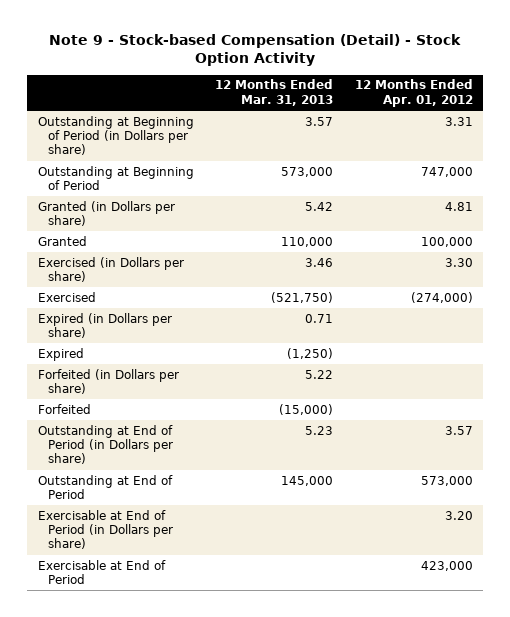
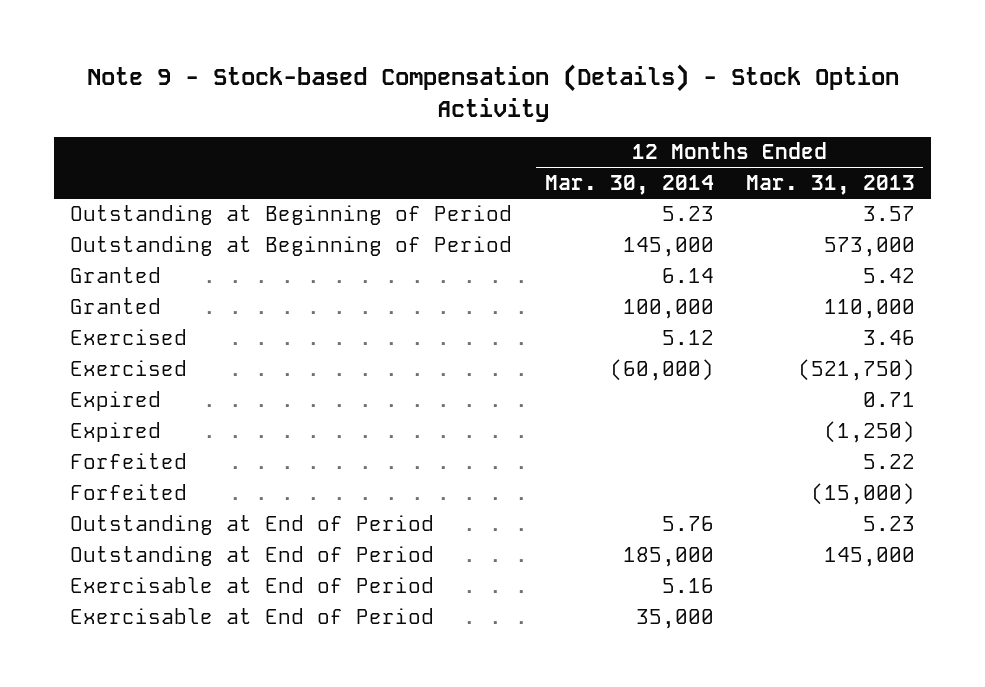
- Note 9 - Stock-based Compensation (Detail) - Stock Option Activity
+ Note 9 - Stock-based Compensation (Details) - Stock Option Activity
- | 12 Months Ended Mar. 31, 2013 | 12 Months Ended Apr. 01, 2012
+ | 12 Months Ended Mar. 30, 2014 | 12 Months Ended Mar. 31, 2013
- Outstanding at Beginning of Period (in Dollars per share) | 3.57 | 3.31
+ Outstanding at Beginning of Period | 5.23 | 3.57
- Granted (in Dollars per share) | 5.42 | 4.81
+ Granted | 6.14 | 5.42
- Exercised (in Dollars per share) | 3.46 | 3.30
+ Exercised | 5.12 | 3.46
- Expired (in Dollars per share) | 0.71 |
+ Expired | | 0.71
- Forfeited (in Dollars per share) | 5.22 |
+ Forfeited | | 5.22
- Outstanding at End of Period (in Dollars per share) | 5.23 | 3.57
+ Outstanding at End of Period | 5.76 | 5.23
- Exercisable at End of Period (in Dollars per share) | | 3.20
+ Exercisable at End of Period | 35,000 |

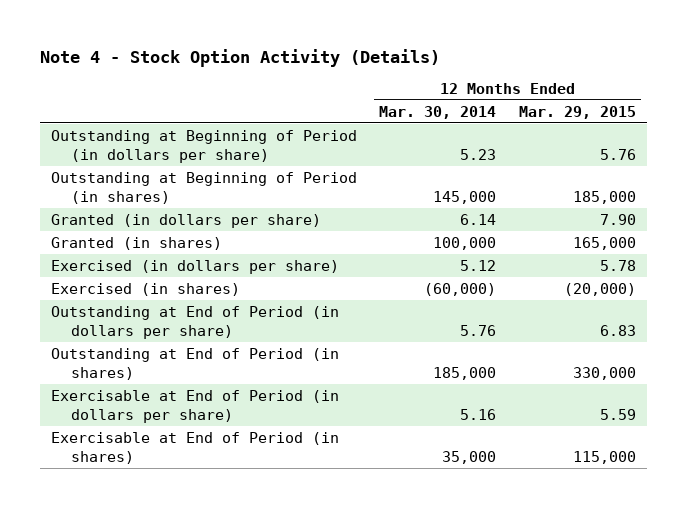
- Note 9 - Stock-based Compensation (Details) - Stock Option Activity
+ Note 4 - Stock Option Activity (Details)
- | 12 Months Ended Mar. 30, 2014 | 12 Months Ended Mar. 31, 2013
+ | 12 Months Ended Mar. 30, 2014 | 12 Months Ended Mar. 29, 2015
- Outstanding at Beginning of Period | 5.23 | 3.57
- Outstanding at Beginning of Period | 145,000 | 573,000
- Granted | 6.14 | 5.42
- Granted | 100,000 | 110,000
- Exercised | 5.12 | 3.46
- Exercised | (60,000) | (521,750)
- Expired | | 0.71
- Expired | | (1,250)
- Forfeited | | 5.22
- Forfeited | | (15,000)
- Outstanding at End of Period | 5.76 | 5.23
- Outstanding at End of Period | 185,000 | 145,000
- Exercisable at End of Period | 5.16 |
- Exercisable at End of Period | 35,000 |
+ Outstanding at Beginning of Period (in dollars per share) | 5.23 | 5.76
+ Outstanding at Beginning of Period (in shares) | 145,000 | 185,000
+ Granted (in dollars per share) | 6.14 | 7.90
+ Granted (in shares) | 100,000 | 165,000
+ Exercised (in dollars per share) | 5.12 | 5.78
+ Exercised (in shares) | (60,000) | (20,000)
+ Outstanding at End of Period (in dollars per share) | 5.76 | 6.83
+ Outstanding at End of Period (in shares) | 185,000 | 330,000
+ Exercisable at End of Period (in dollars per share) | 5.16 | 5.59
+ Exercisable at End of Period (in shares) | 35,000 | 115,000

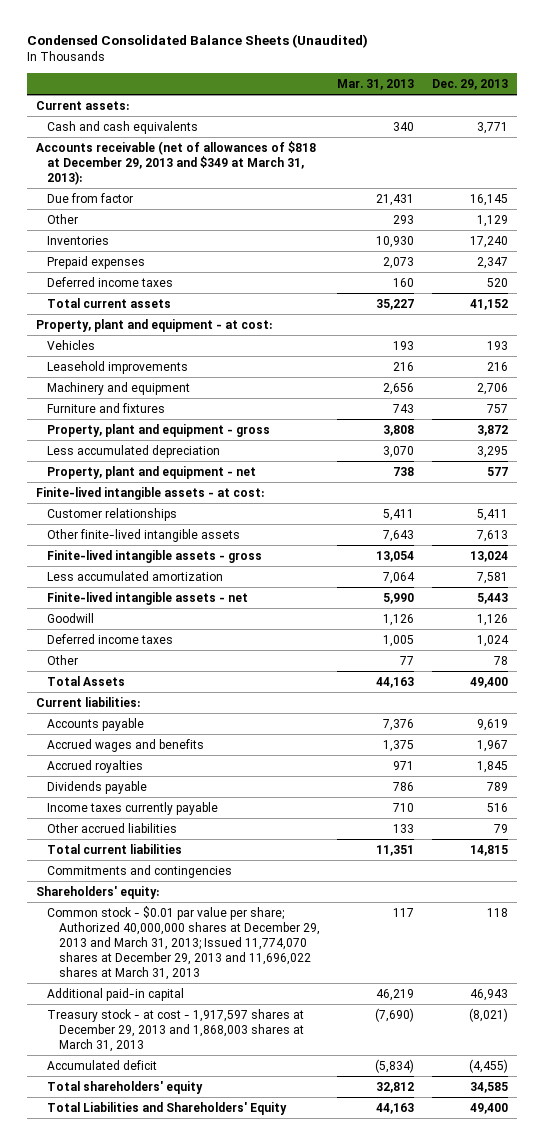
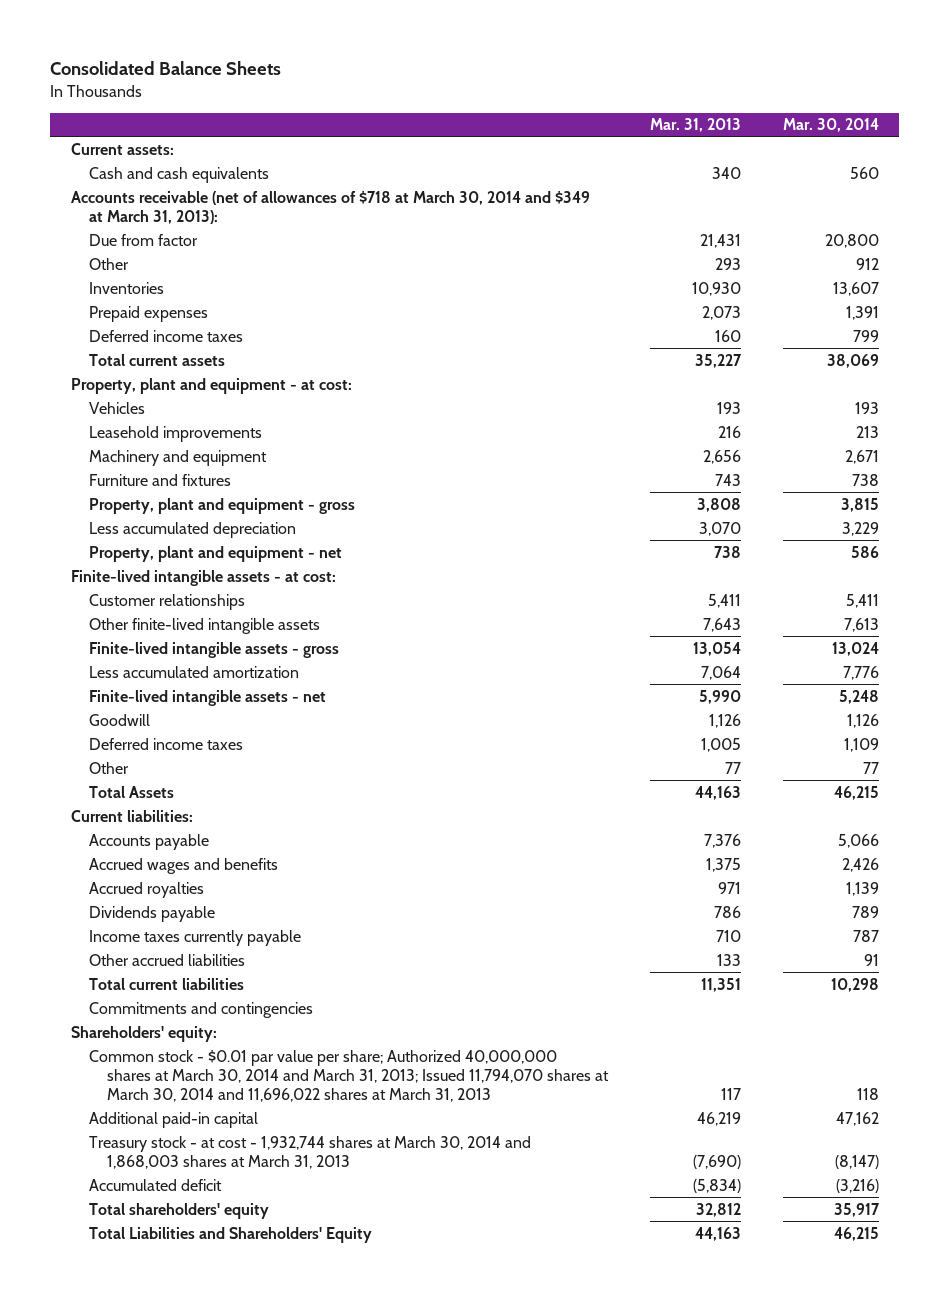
- Condensed Consolidated Balance Sheets (Unaudited)
+ Consolidated Balance Sheets
- | Mar. 31, 2013 | Dec. 29, 2013
+ | Mar. 31, 2013 | Mar. 30, 2014
- Accounts receivable (net of allowances of $818 at December 29, 2013 and $349 at March 31, 2013):
+ Accounts receivable (net of allowances of $718 at March 30, 2014 and $349 at March 31, 2013):
- Common stock - $0.01 par value per share; Authorized 40,000,000 shares at December 29, 2013 and March 31, 2013; Issued 11,774,070 shares at December 29, 2013 and 11,696,022 shares at March 31, 2013 | 117 | 118
+ Common stock - $0.01 par value per share; Authorized 40,000,000 shares at March 30, 2014 and March 31, 2013; Issued 11,794,070 shares at March 30, 2014 and 11,696,022 shares at March 31, 2013 | 117 | 118
- Treasury stock - at cost - 1,917,597 shares at December 29, 2013 and 1,868,003 shares at March 31, 2013 | (7,690) | (8,021)
+ Treasury stock - at cost - 1,932,744 shares at March 30, 2014 and 1,868,003 shares at March 31, 2013 | (7,690) | (8,147)

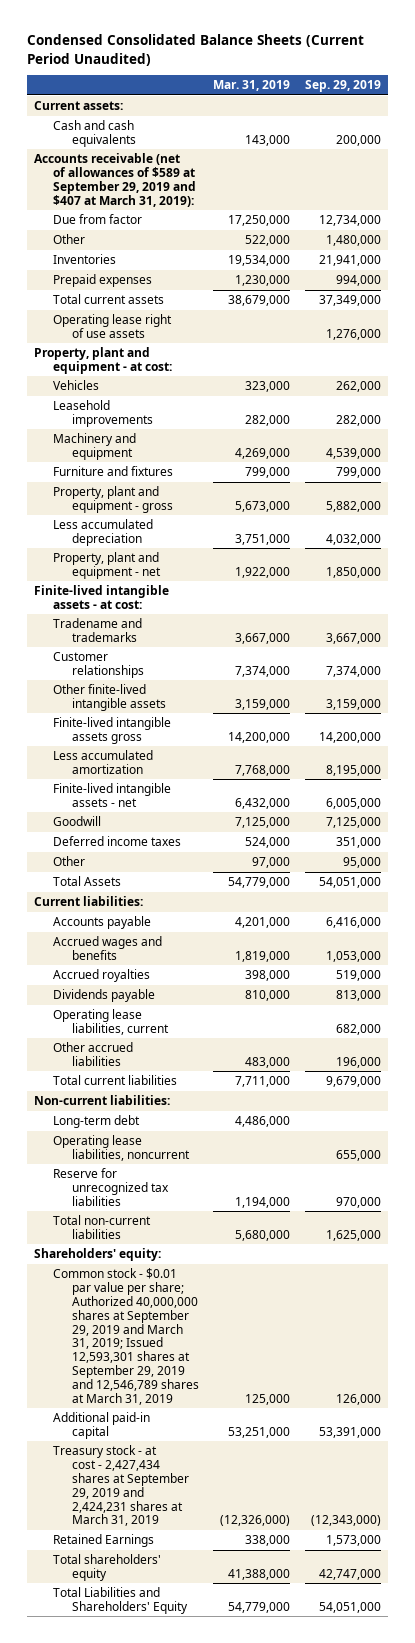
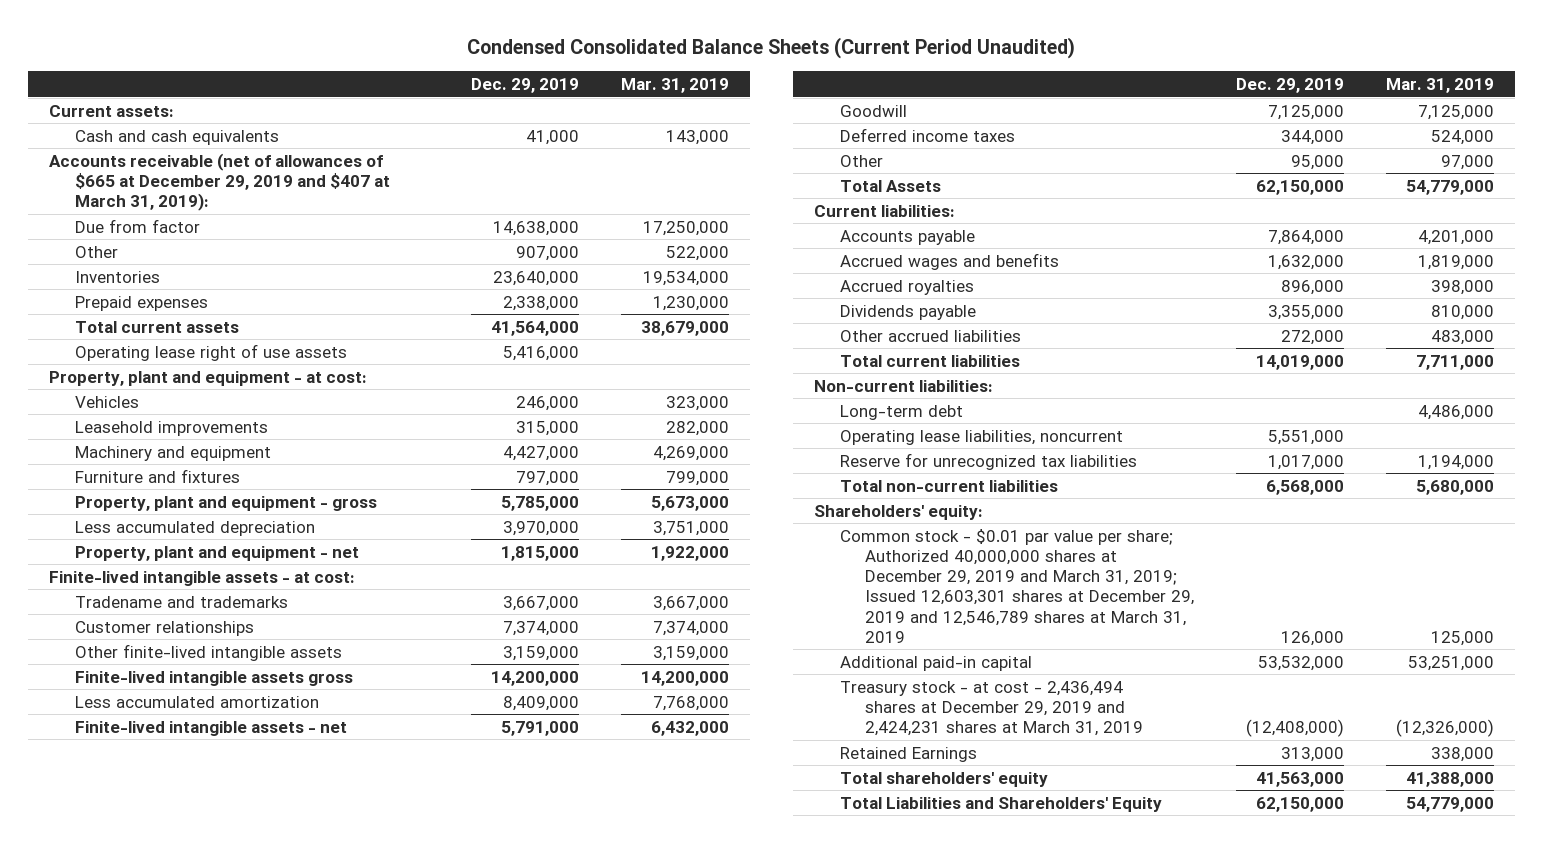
- | Mar. 31, 2019 | Sep. 29, 2019
+ | Dec. 29, 2019 | Mar. 31, 2019
- Accounts receivable (net of allowances of $589 at September 29, 2019 and $407 at March 31, 2019):
+ Accounts receivable (net of allowances of $665 at December 29, 2019 and $407 at March 31, 2019):
- Operating lease liabilities, current | | 682,000
- Common stock - $0.01 par value per share; Authorized 40,000,000 shares at September 29, 2019 and March 31, 2019; Issued 12,593,301 shares at September 29, 2019 and 12,546,789 shares at March 31, 2019 | 125,000 | 126,000
+ Common stock - $0.01 par value per share; Authorized 40,000,000 shares at December 29, 2019 and March 31, 2019; Issued 12,603,301 shares at December 29, 2019 and 12,546,789 shares at March 31, 2019 | 126,000 | 125,000
- Treasury stock - at cost - 2,427,434 shares at September 29, 2019 and 2,424,231 shares at March 31, 2019 | (12,326,000) | (12,343,000)
+ Treasury stock - at cost - 2,436,494 shares at December 29, 2019 and 2,424,231 shares at March 31, 2019 | (12,408,000) | (12,326,000)

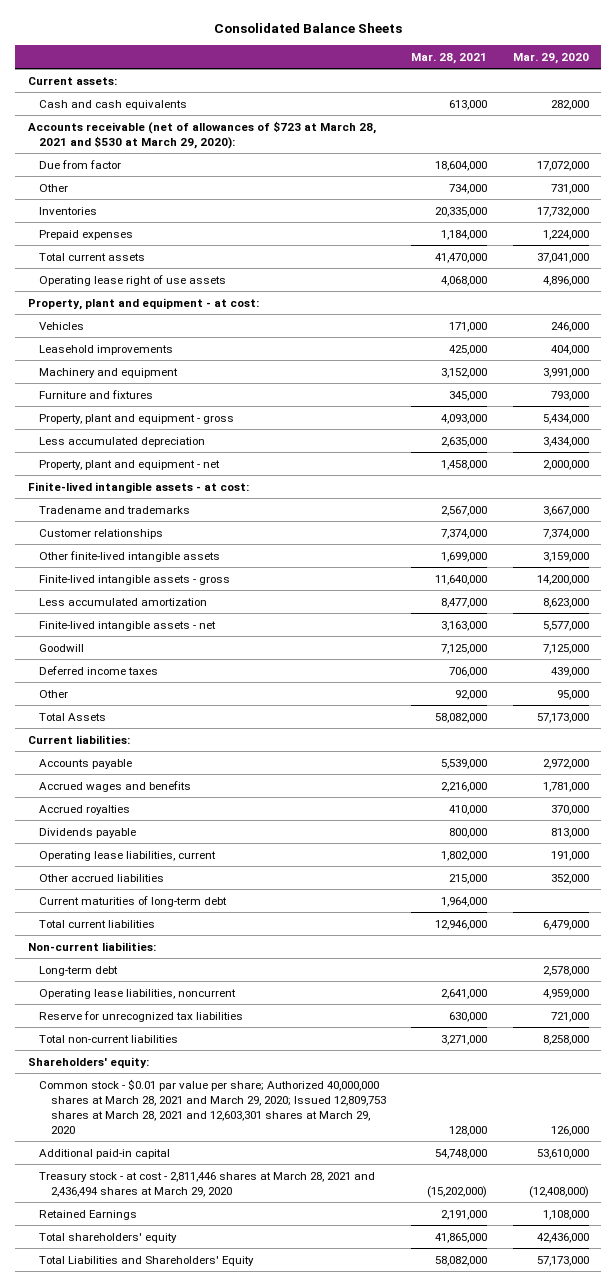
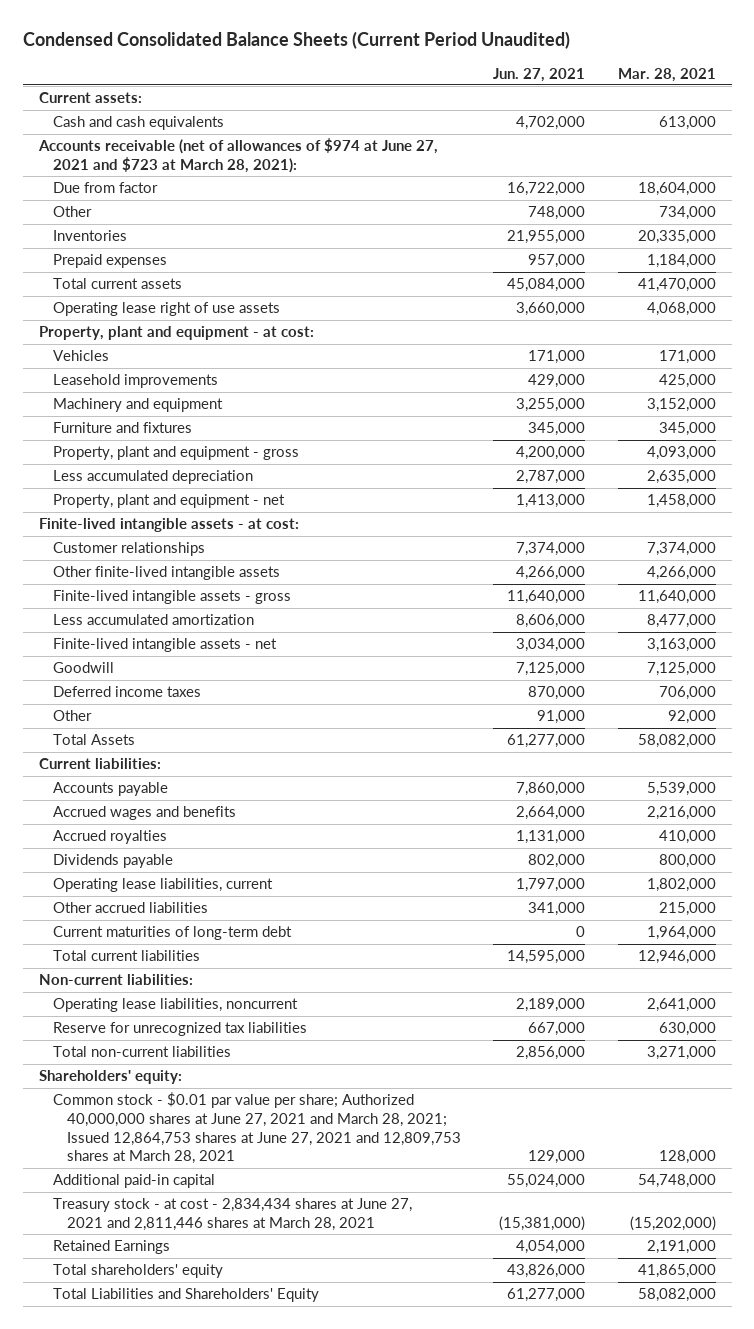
- Consolidated Balance Sheets
+ Condensed Consolidated Balance Sheets (Current Period Unaudited)
- | Mar. 28, 2021 | Mar. 29, 2020
+ | Jun. 27, 2021 | Mar. 28, 2021
- Accounts receivable (net of allowances of $723 at March 28, 2021 and $530 at March 29, 2020):
+ Accounts receivable (net of allowances of $974 at June 27, 2021 and $723 at March 28, 2021):
- Tradename and trademarks | 2,567,000 | 3,667,000
- Other finite-lived intangible assets | 1,699,000 | 3,159,000
+ Other finite-lived intangible assets | 4,266,000 | 4,266,000
- Long-term debt | | 2,578,000
- Common stock - $0.01 par value per share; Authorized 40,000,000 shares at March 28, 2021 and March 29, 2020; Issued 12,809,753 shares at March 28, 2021 and 12,603,301 shares at March 29, 2020 | 128,000 | 126,000
+ Common stock - $0.01 par value per share; Authorized 40,000,000 shares at June 27, 2021 and March 28, 2021; Issued 12,864,753 shares at June 27, 2021 and 12,809,753 shares at March 28, 2021 | 129,000 | 128,000
- Treasury stock - at cost - 2,811,446 shares at March 28, 2021 and 2,436,494 shares at March 29, 2020 | (15,202,000) | (12,408,000)
+ Treasury stock - at cost - 2,834,434 shares at June 27, 2021 and 2,811,446 shares at March 28, 2021 | (15,381,000) | (15,202,000)

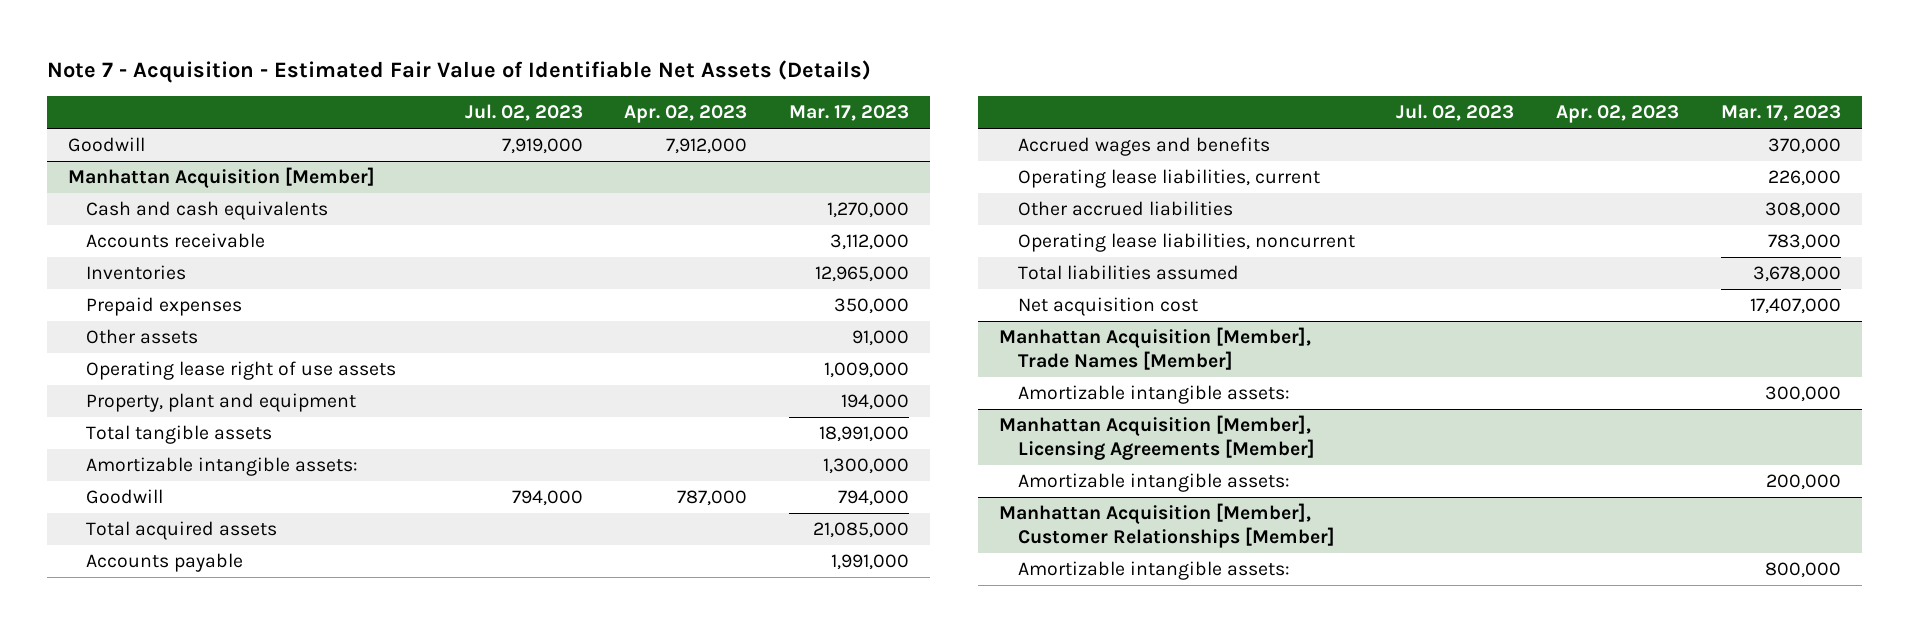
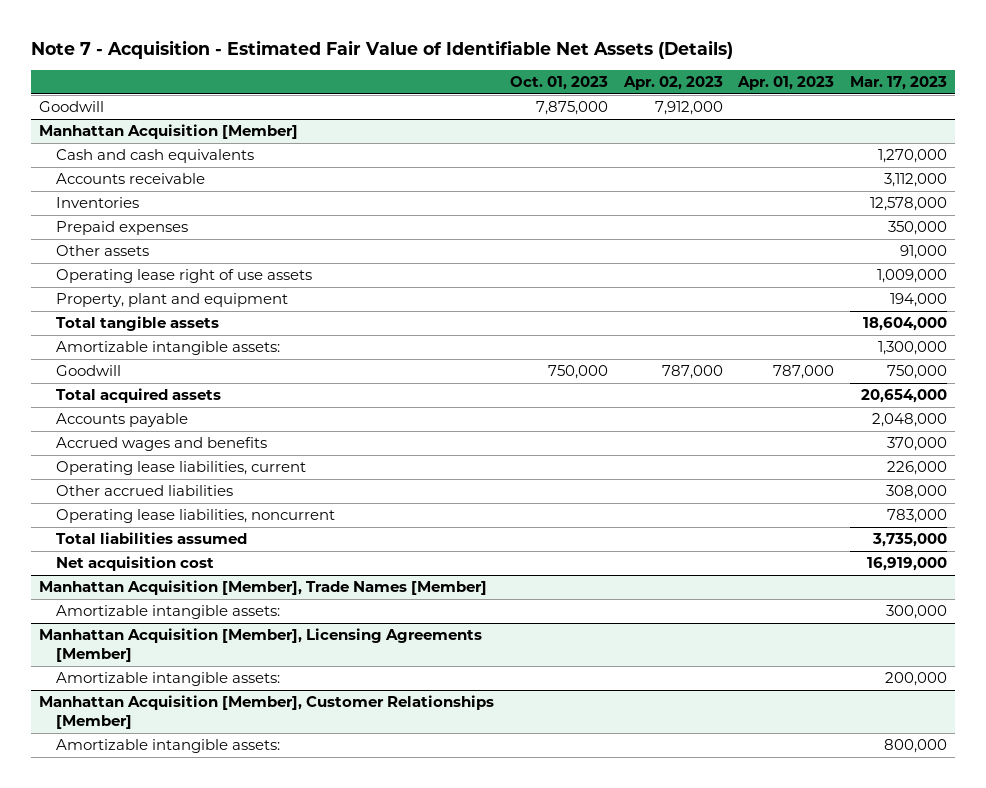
- | Jul. 02, 2023 | Apr. 02, 2023 | Mar. 17, 2023
+ | Oct. 01, 2023 | Apr. 02, 2023 | Apr. 01, 2023 | Mar. 17, 2023
@ Manhattan Acquisition [Member]
- Inventories | | | 12,965,000
+ Inventories | | | | 12,578,000
- Total tangible assets | | | 18,991,000
+ Total tangible assets | | | | 18,604,000
- Goodwill | 794,000 | 787,000 | 794,000
- Total acquired assets | | | 21,085,000
- Accounts payable | | | 1,991,000
+ Goodwill | 750,000 | 787,000 | 787,000 | 750,000
+ Total acquired assets | | | | 20,654,000
+ Accounts payable | | | | 2,048,000
- Total liabilities assumed | | | 3,678,000
- Net acquisition cost | | | 17,407,000
+ Total liabilities assumed | | | | 3,735,000
+ Net acquisition cost | | | | 16,919,000

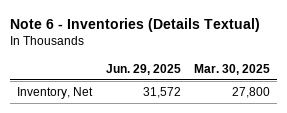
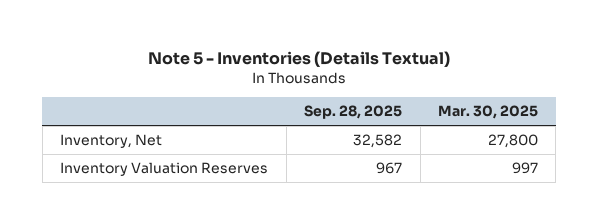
- Note 6 - Inventories (Details Textual)
+ Note 5 - Inventories (Details Textual)
- | Jun. 29, 2025 | Mar. 30, 2025
+ | Sep. 28, 2025 | Mar. 30, 2025
+ Inventory Valuation Reserves | 967 | 997

